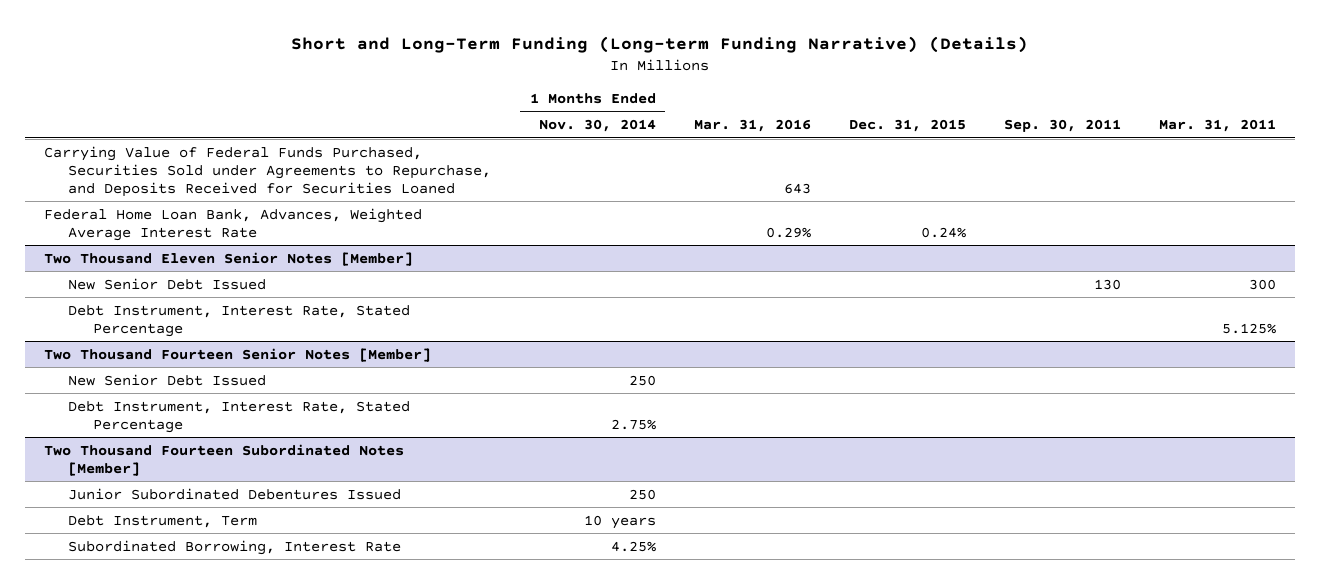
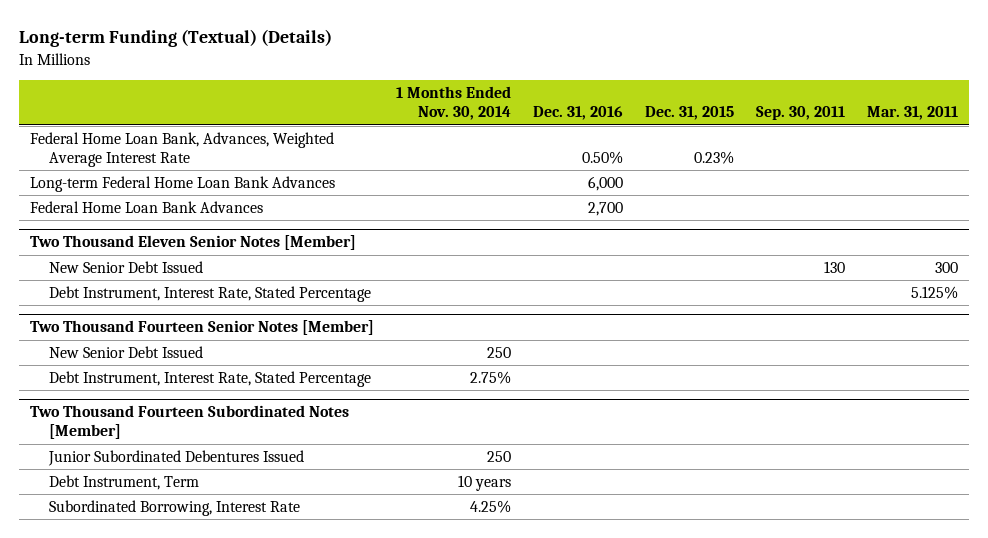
- Short and Long-Term Funding (Long-term Funding Narrative) (Details)
+ Long-term Funding (Textual) (Details)
- | 1 Months Ended Nov. 30, 2014 | Mar. 31, 2016 | Dec. 31, 2015 | Sep. 30, 2011 | Mar. 31, 2011
+ | 1 Months Ended Nov. 30, 2014 | Dec. 31, 2016 | Dec. 31, 2015 | Sep. 30, 2011 | Mar. 31, 2011
- Carrying Value of Federal Funds Purchased, Securities Sold under Agreements to Repurchase, and Deposits Received for Securities Loaned | | 643 | | |
- Federal Home Loan Bank, Advances, Weighted Average Interest Rate | | 0.29% | 0.24% | |
+ Federal Home Loan Bank, Advances, Weighted Average Interest Rate | | 0.50% | 0.23% | |
+ Long-term Federal Home Loan Bank Advances | | 6,000 | | |
+ Federal Home Loan Bank Advances | | 2,700 | | |

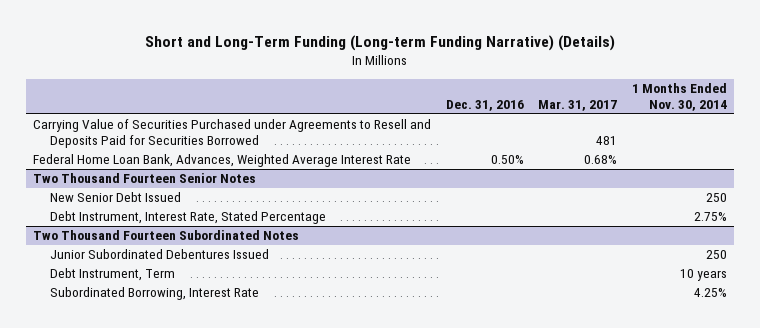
- Long-term Funding (Textual) (Details)
+ Short and Long-Term Funding (Long-term Funding Narrative) (Details)
- | 1 Months Ended Nov. 30, 2014 | Dec. 31, 2016 | Dec. 31, 2015 | Sep. 30, 2011 | Mar. 31, 2011
+ | Dec. 31, 2016 | Mar. 31, 2017 | 1 Months Ended Nov. 30, 2014
+ Carrying Value of Securities Purchased under Agreements to Resell and Deposits Paid for Securities Borrowed | | 481 |
- Long-term Federal Home Loan Bank Advances | | 6,000 | | |
- Federal Home Loan Bank Advances | | 2,700 | | |
- Two Thousand Eleven Senior Notes [Member]
- New Senior Debt Issued | | | | 130 | 300
- Debt Instrument, Interest Rate, Stated Percentage | | | | | 5.125%
- Two Thousand Fourteen Senior Notes [Member]
+ Two Thousand Fourteen Senior Notes
- Two Thousand Fourteen Subordinated Notes [Member]
+ Two Thousand Fourteen Subordinated Notes

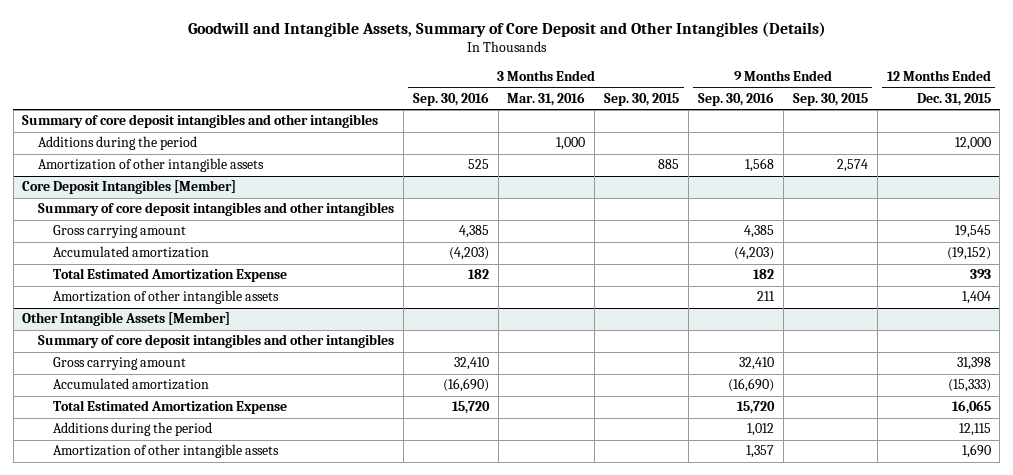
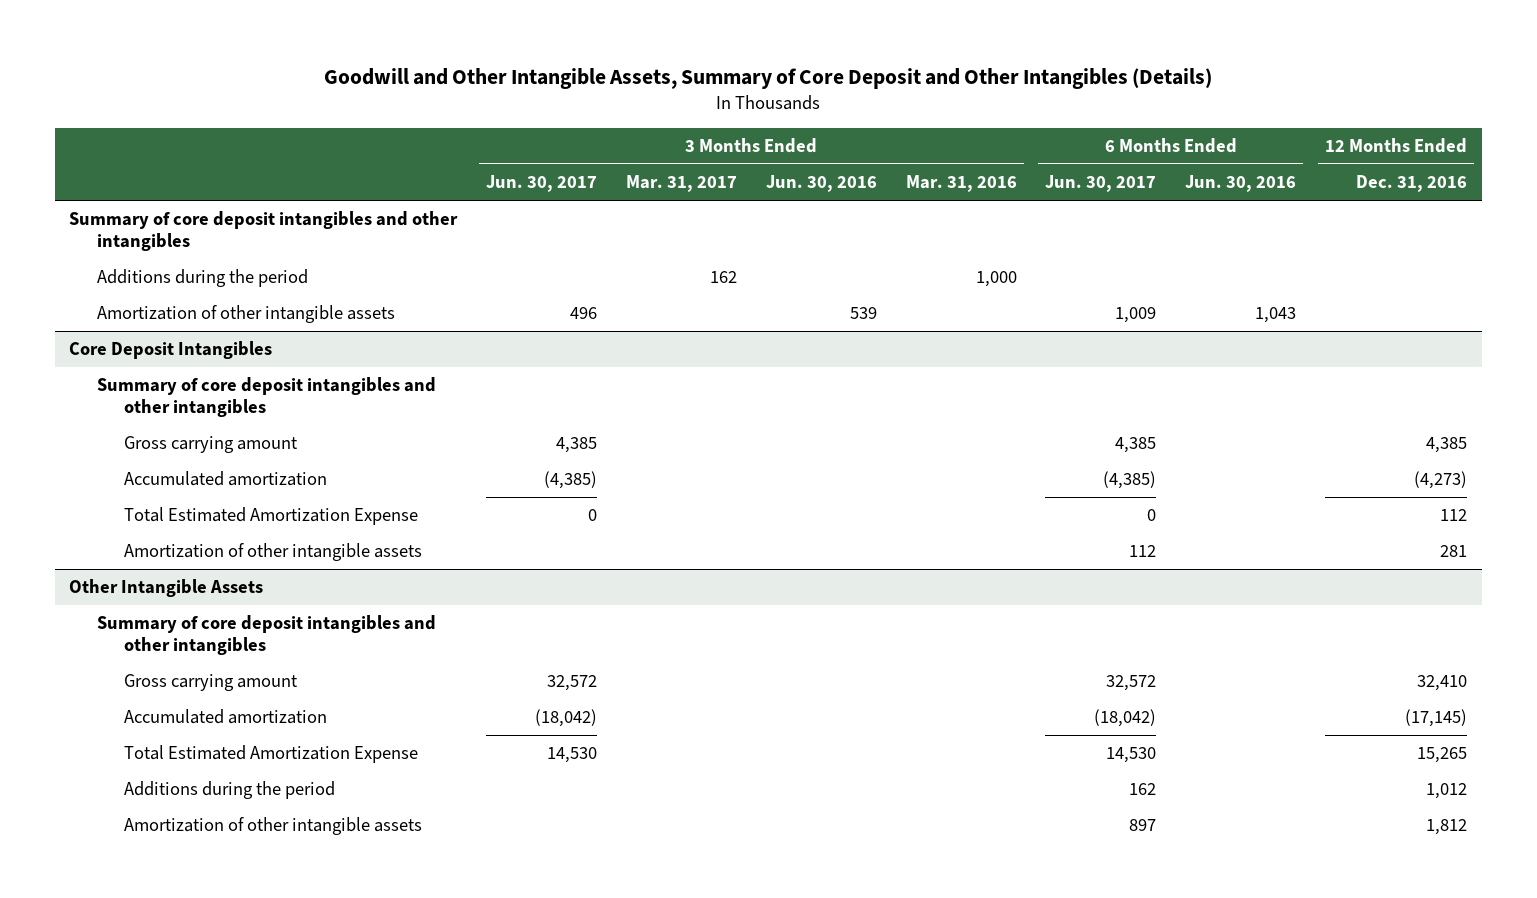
- Goodwill and Intangible Assets, Summary of Core Deposit and Other Intangibles (Details)
+ Goodwill and Other Intangible Assets, Summary of Core Deposit and Other Intangibles (Details)
- | 3 Months Ended Sep. 30, 2016 | 3 Months Ended Mar. 31, 2016 | 3 Months Ended Sep. 30, 2015 | 9 Months Ended Sep. 30, 2016 | 9 Months Ended Sep. 30, 2015 | 12 Months Ended Dec. 31, 2015
+ | 3 Months Ended Jun. 30, 2017 | 3 Months Ended Mar. 31, 2017 | 3 Months Ended Jun. 30, 2016 | 3 Months Ended Mar. 31, 2016 | 6 Months Ended Jun. 30, 2017 | 6 Months Ended Jun. 30, 2016 | 12 Months Ended Dec. 31, 2016
- Core Deposit Intangibles [Member]
+ Core Deposit Intangibles
- Other Intangible Assets [Member]
+ Other Intangible Assets

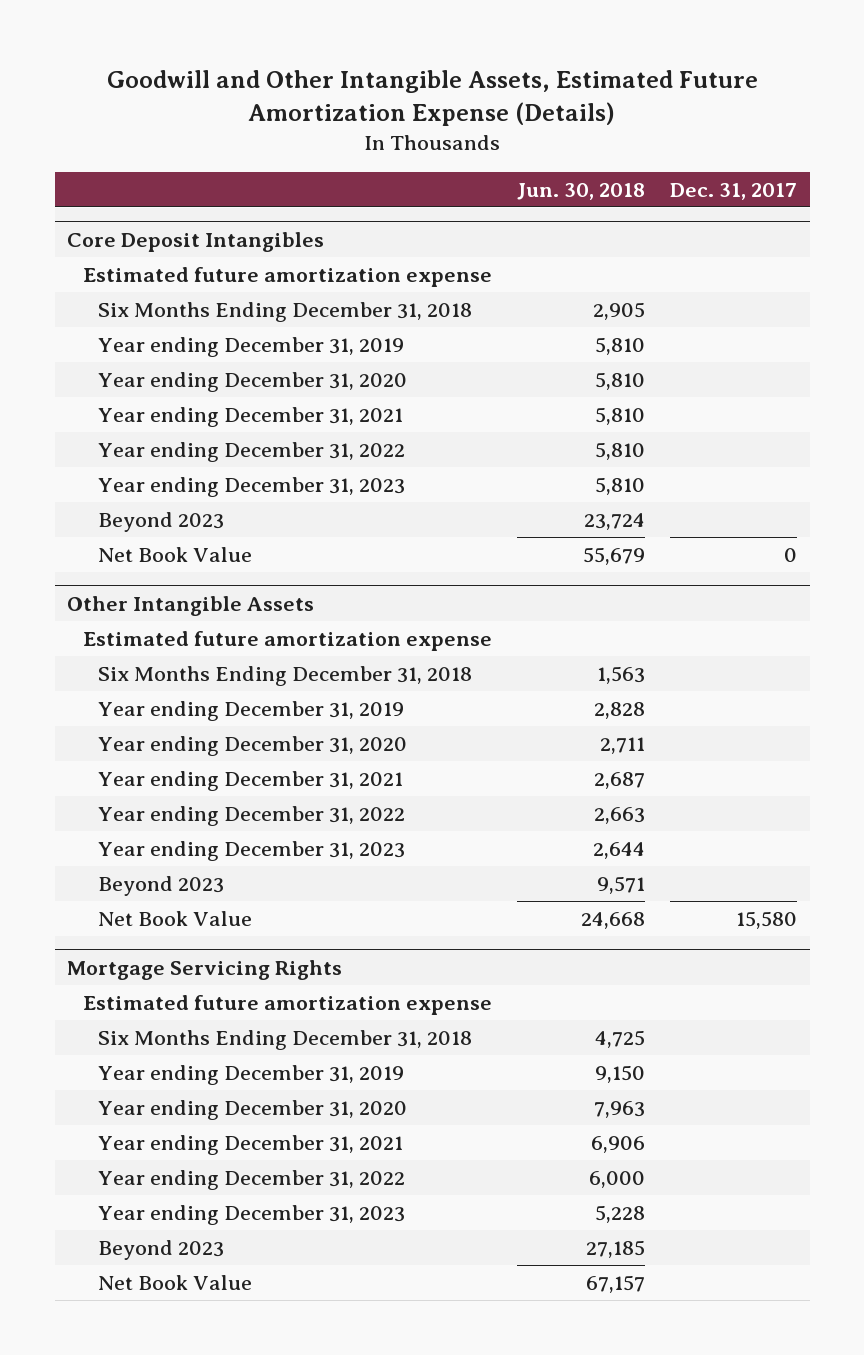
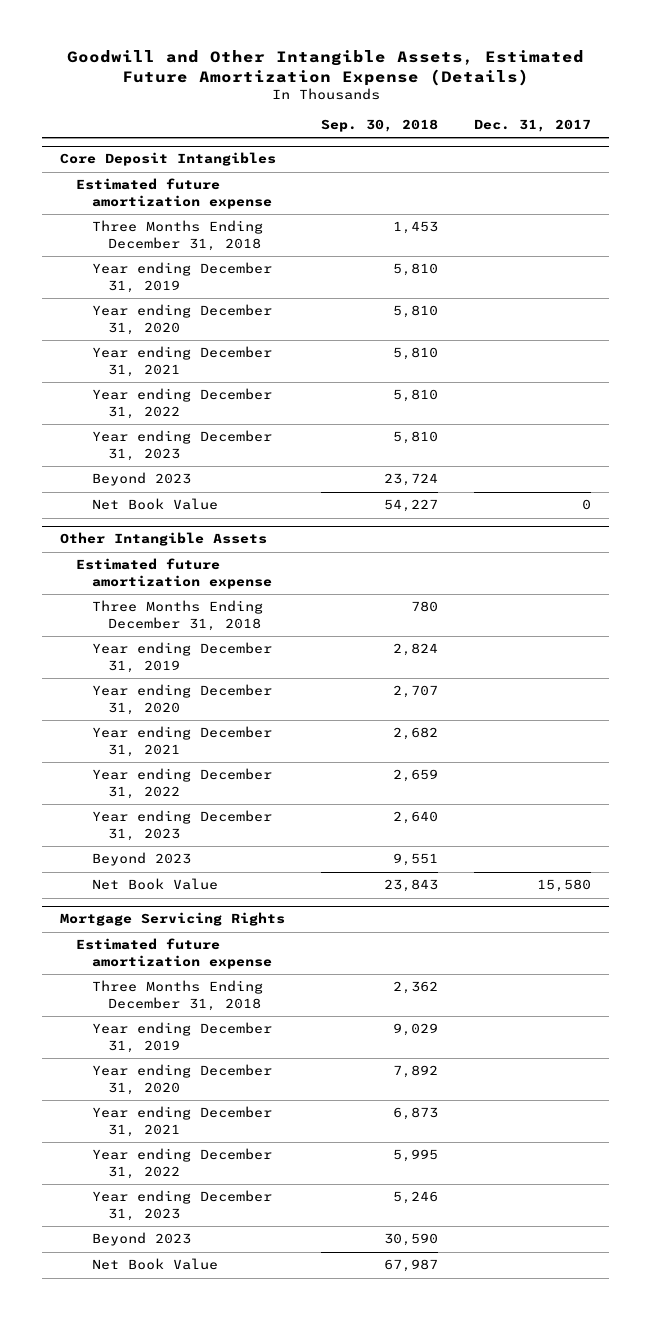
- | Jun. 30, 2018 | Dec. 31, 2017
+ | Sep. 30, 2018 | Dec. 31, 2017
@ Core Deposit Intangibles
- Six Months Ending December 31, 2018 | 2,905 |
+ Three Months Ending December 31, 2018 | 1,453 |
@ Other Intangible Assets
- Six Months Ending December 31, 2018 | 1,563 |
+ Three Months Ending December 31, 2018 | 780 |
@ Mortgage Servicing Rights
- Six Months Ending December 31, 2018 | 4,725 |
+ Three Months Ending December 31, 2018 | 2,362 |

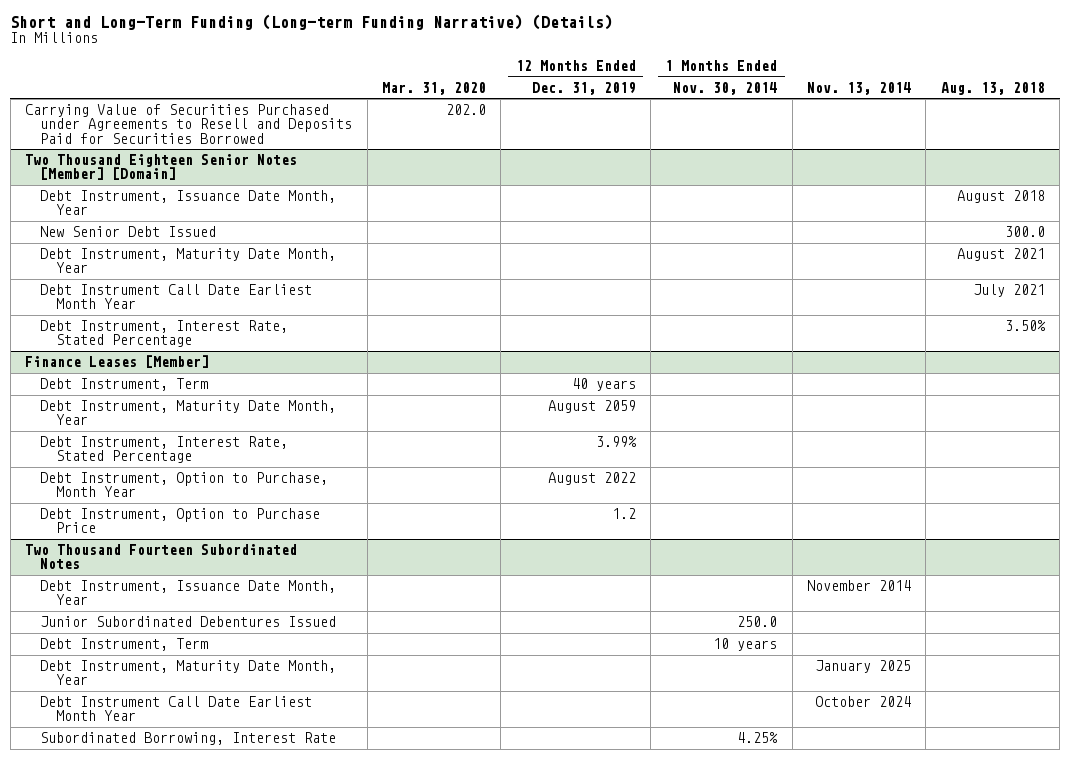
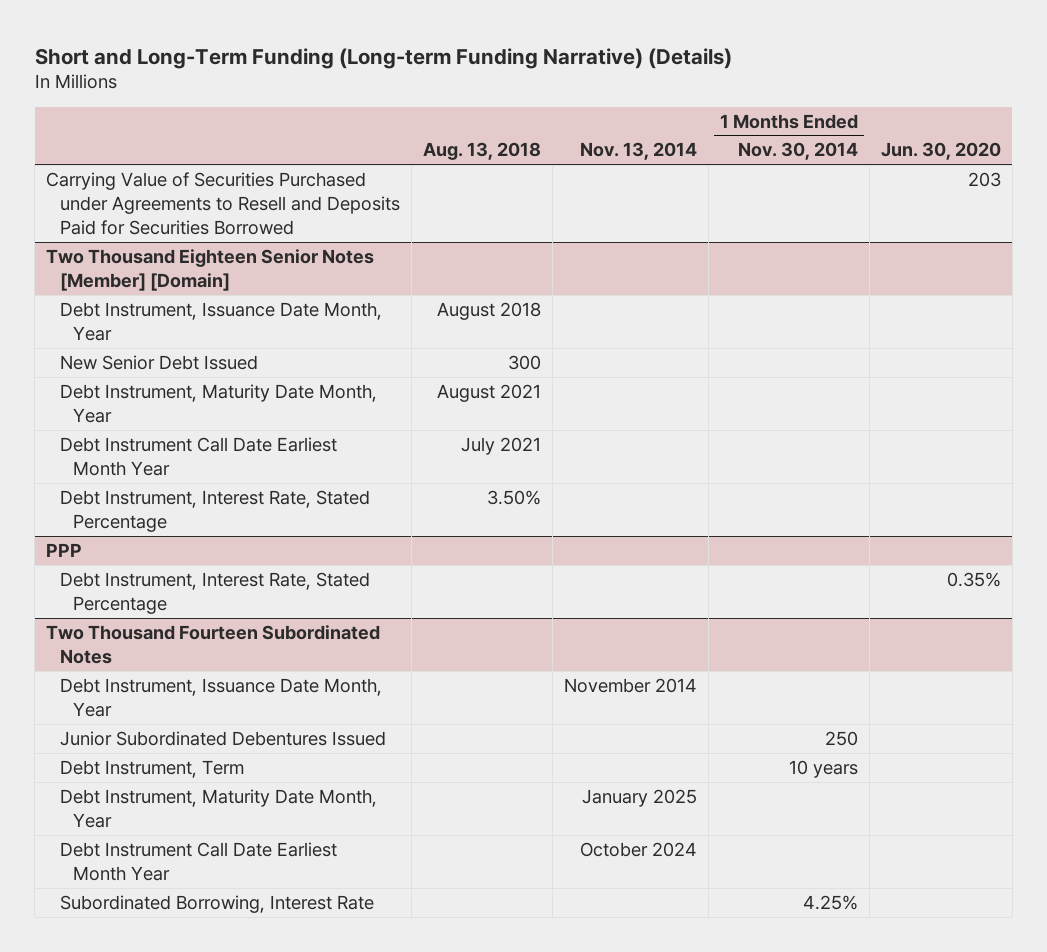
- | Mar. 31, 2020 | 12 Months Ended Dec. 31, 2019 | 1 Months Ended Nov. 30, 2014 | Nov. 13, 2014 | Aug. 13, 2018
+ | Aug. 13, 2018 | Nov. 13, 2014 | 1 Months Ended Nov. 30, 2014 | Jun. 30, 2020
@ Two Thousand Eighteen Senior Notes [Member] [Domain]
- New Senior Debt Issued | | | | | 300.0
+ New Senior Debt Issued | 300 | | |
- Finance Leases [Member]
- Debt Instrument, Term | | 40 years | | |
- Debt Instrument, Maturity Date Month, Year | | August 2059 | | |
- Debt Instrument, Interest Rate, Stated Percentage | | 3.99% | | |
- Debt Instrument, Option to Purchase, Month Year | | August 2022 | | |
- Debt Instrument, Option to Purchase Price | | 1.2 | | |
+ PPP
+ Debt Instrument, Interest Rate, Stated Percentage | | | | 0.35%
@ Two Thousand Fourteen Subordinated Notes
- Junior Subordinated Debentures Issued | | | 250.0 | |
+ Junior Subordinated Debentures Issued | | | 250 |

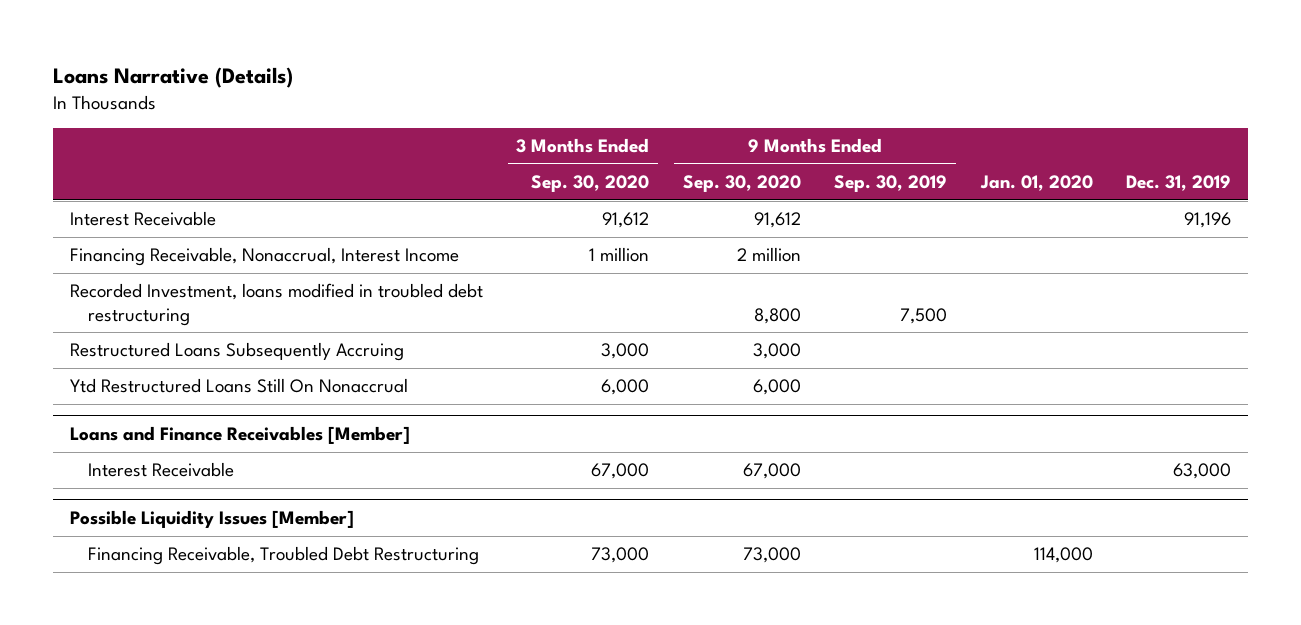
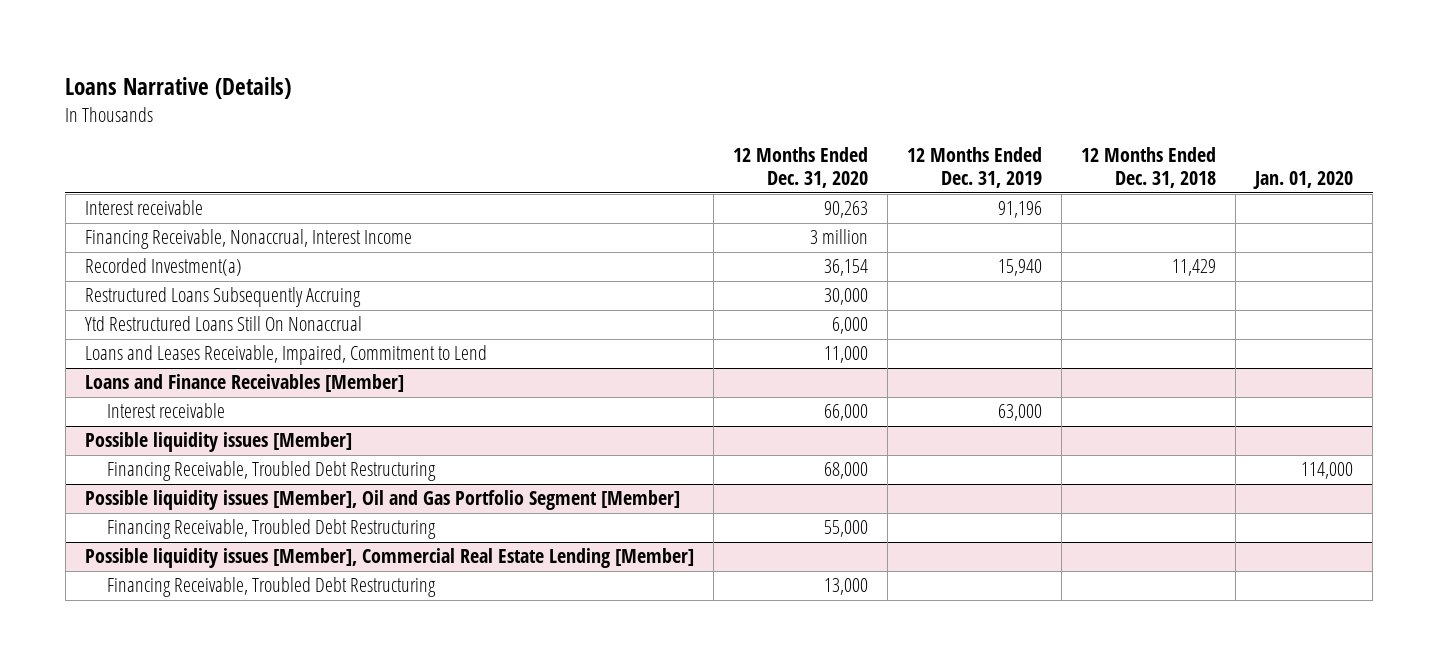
- | 3 Months Ended Sep. 30, 2020 | 9 Months Ended Sep. 30, 2020 | 9 Months Ended Sep. 30, 2019 | Jan. 01, 2020 | Dec. 31, 2019
+ | 12 Months Ended Dec. 31, 2020 | 12 Months Ended Dec. 31, 2019 | 12 Months Ended Dec. 31, 2018 | Jan. 01, 2020
- Interest Receivable | 91,612 | 91,612 | | | 91,196
+ Interest receivable | 90,263 | 91,196 | |
- Recorded Investment, loans modified in troubled debt restructuring | | 8,800 | 7,500 | |
+ Recorded Investment(a) | 36,154 | 15,940 | 11,429 |
+ Loans and Leases Receivable, Impaired, Commitment to Lend | 11,000 | | |
@ Loans and Finance Receivables [Member]
- Interest Receivable | 67,000 | 67,000 | | | 63,000
- Possible Liquidity Issues [Member]
@ Loans and Finance Receivables [Member]
+ Interest receivable | 66,000 | 63,000 | |
+ Possible liquidity issues [Member]
+ Possible liquidity issues [Member], Oil and Gas Portfolio Segment [Member]
+ Financing Receivable, Troubled Debt Restructuring | 55,000 | | |
+ Possible liquidity issues [Member], Commercial Real Estate Lending [Member]
+ Financing Receivable, Troubled Debt Restructuring | 13,000 | | |

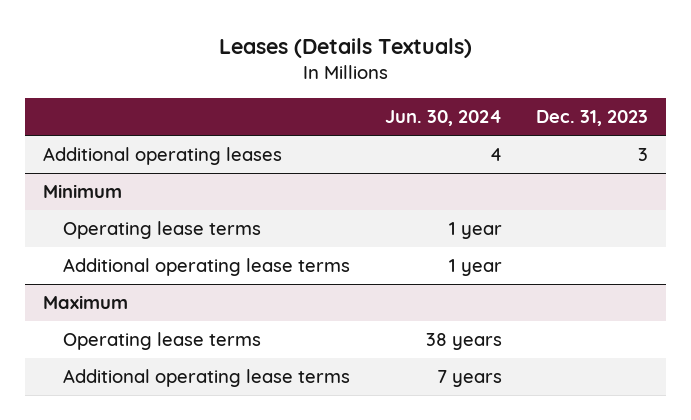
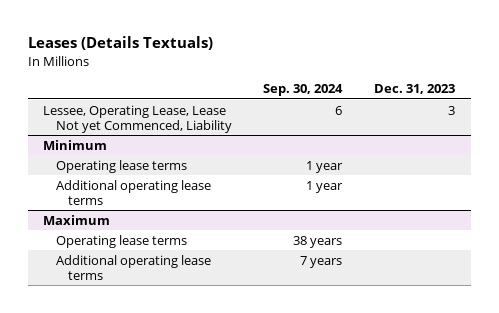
- | Jun. 30, 2024 | Dec. 31, 2023
+ | Sep. 30, 2024 | Dec. 31, 2023
- Additional operating leases | 4 | 3
+ Lessee, Operating Lease, Lease Not yet Commenced, Liability | 6 | 3

